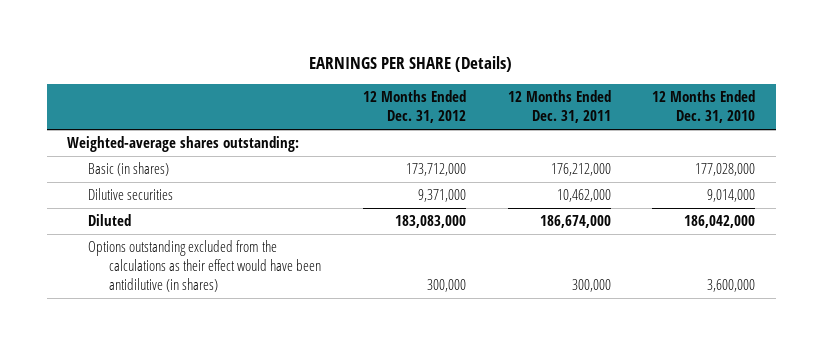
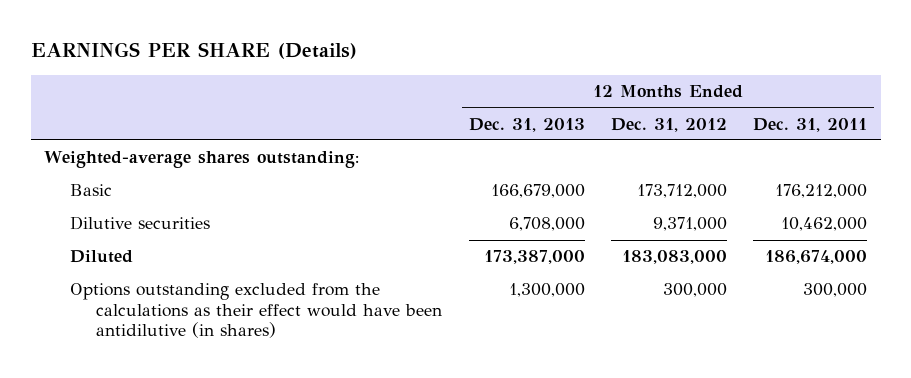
- | 12 Months Ended Dec. 31, 2012 | 12 Months Ended Dec. 31, 2011 | 12 Months Ended Dec. 31, 2010
+ | 12 Months Ended Dec. 31, 2013 | 12 Months Ended Dec. 31, 2012 | 12 Months Ended Dec. 31, 2011
- Basic (in shares) | 173,712,000 | 176,212,000 | 177,028,000
+ Basic | 166,679,000 | 173,712,000 | 176,212,000

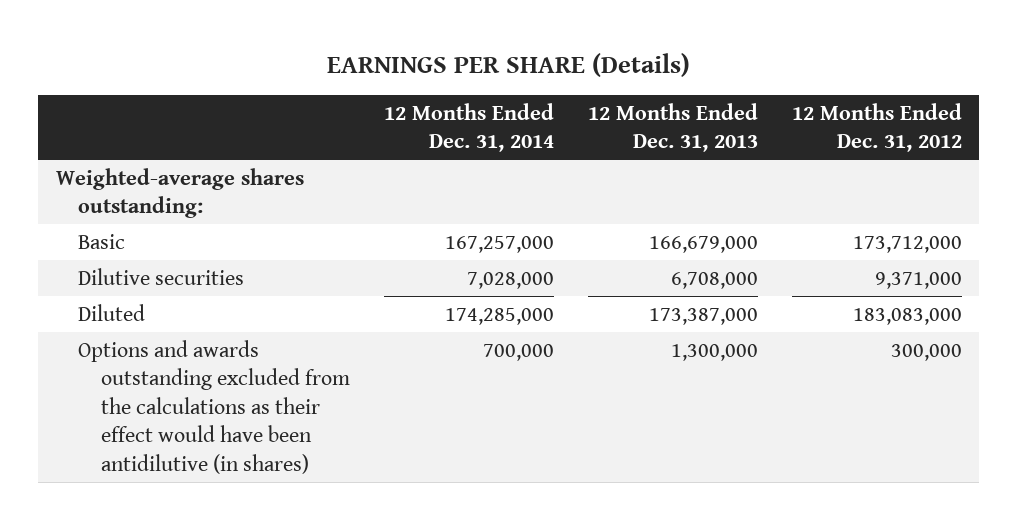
- | 12 Months Ended Dec. 31, 2013 | 12 Months Ended Dec. 31, 2012 | 12 Months Ended Dec. 31, 2011
+ | 12 Months Ended Dec. 31, 2014 | 12 Months Ended Dec. 31, 2013 | 12 Months Ended Dec. 31, 2012
- Options outstanding excluded from the calculations as their effect would have been antidilutive (in shares) | 1,300,000 | 300,000 | 300,000
+ Options and awards outstanding excluded from the calculations as their effect would have been antidilutive (in shares) | 700,000 | 1,300,000 | 300,000

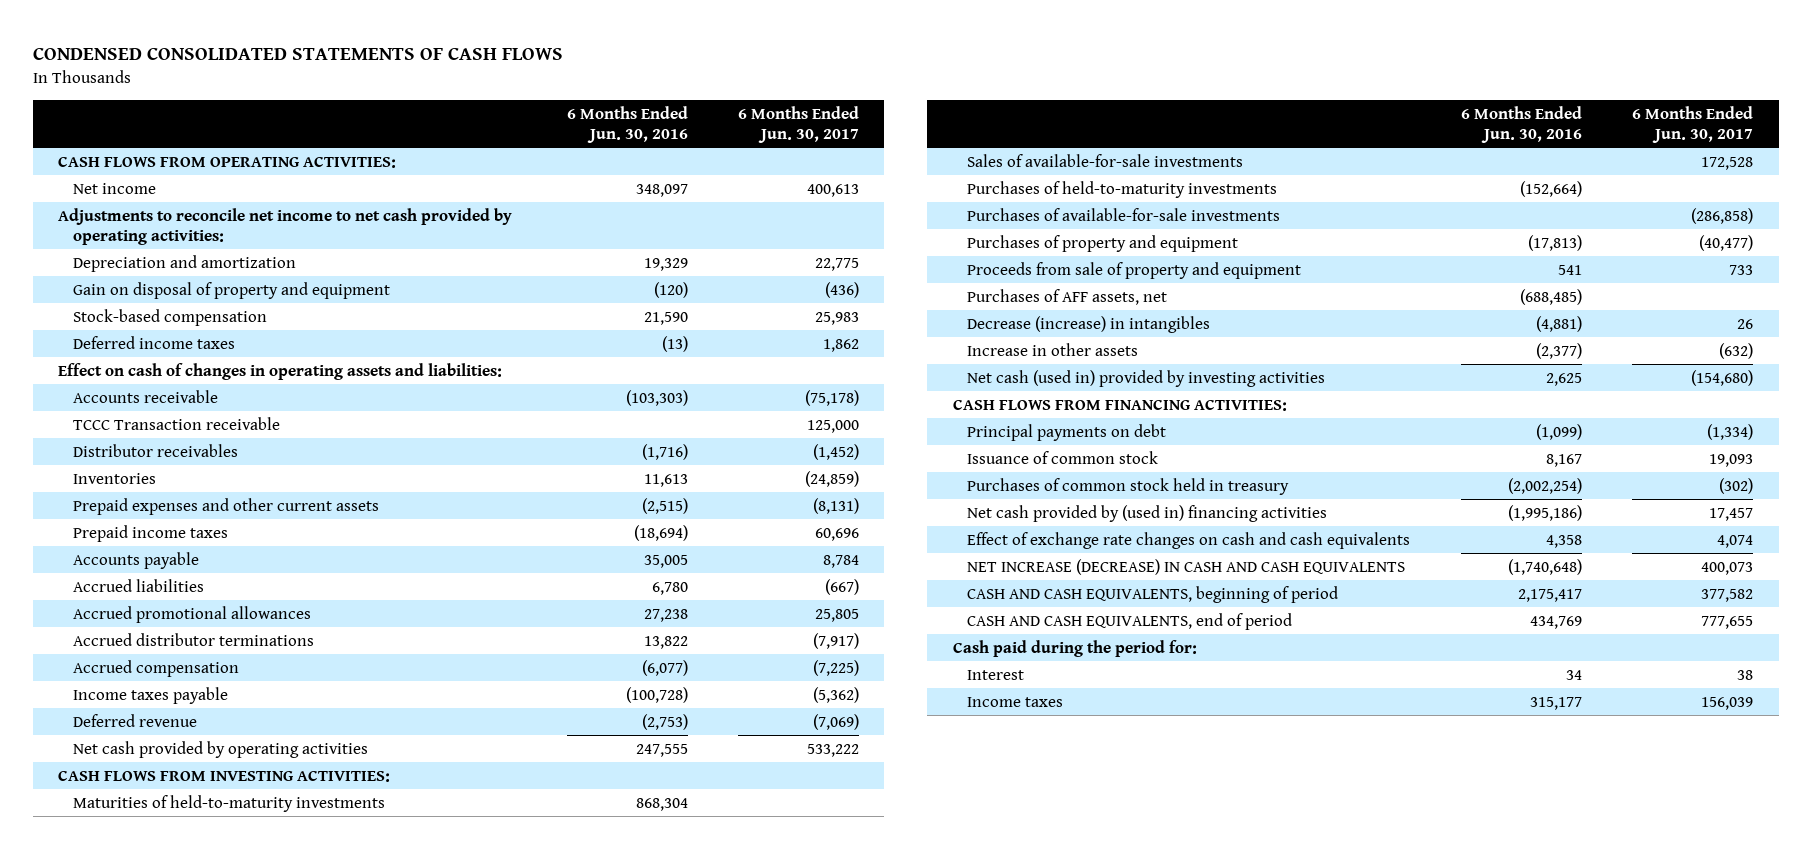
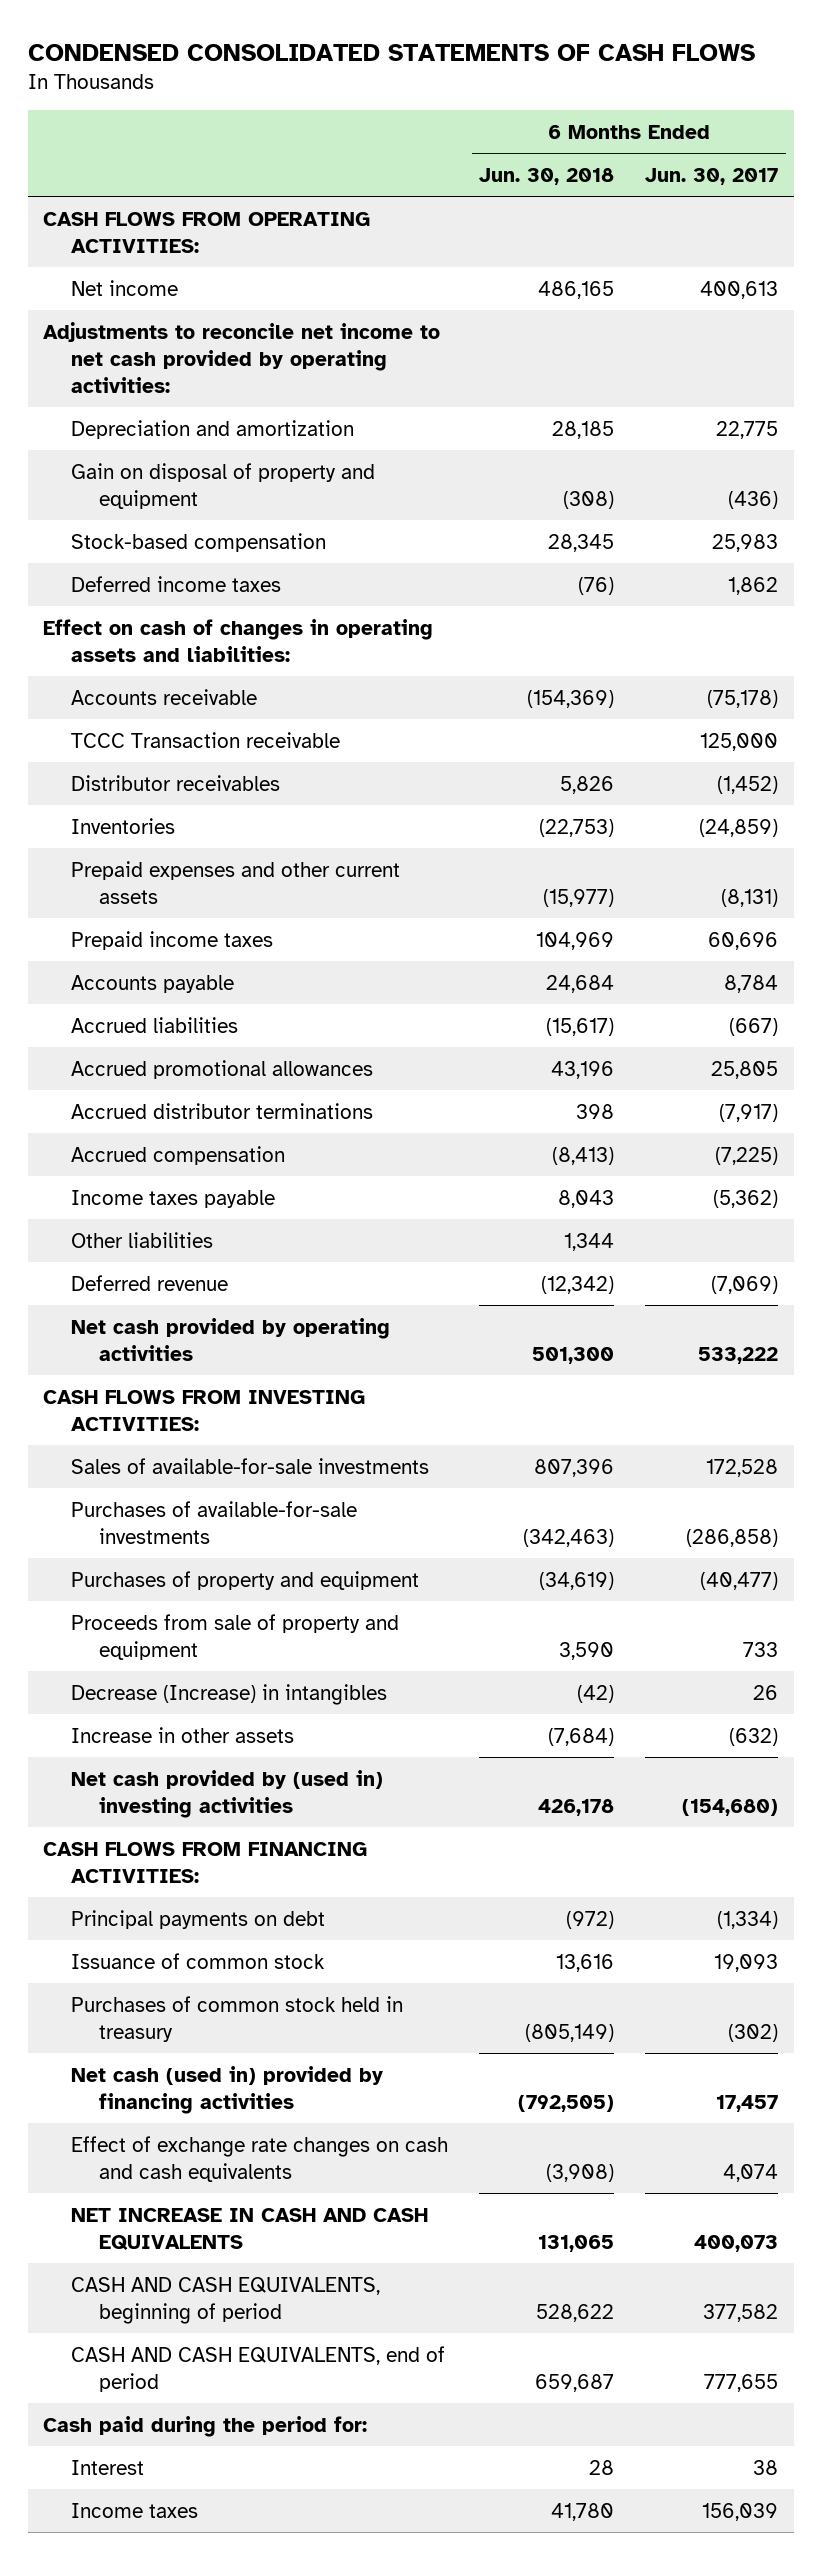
- | 6 Months Ended Jun. 30, 2016 | 6 Months Ended Jun. 30, 2017
+ | 6 Months Ended Jun. 30, 2018 | 6 Months Ended Jun. 30, 2017
+ Other liabilities | 1,344 |
- Maturities of held-to-maturity investments | 868,304 |
- Purchases of held-to-maturity investments | (152,664) |
- Purchases of AFF assets, net | (688,485) |
- Decrease (increase) in intangibles | (4,881) | 26
+ Decrease (Increase) in intangibles | (42) | 26
- Net cash (used in) provided by investing activities | 2,625 | (154,680)
+ Net cash provided by (used in) investing activities | 426,178 | (154,680)
- Net cash provided by (used in) financing activities | (1,995,186) | 17,457
+ Net cash (used in) provided by financing activities | (792,505) | 17,457
- NET INCREASE (DECREASE) IN CASH AND CASH EQUIVALENTS | (1,740,648) | 400,073
+ NET INCREASE IN CASH AND CASH EQUIVALENTS | 131,065 | 400,073

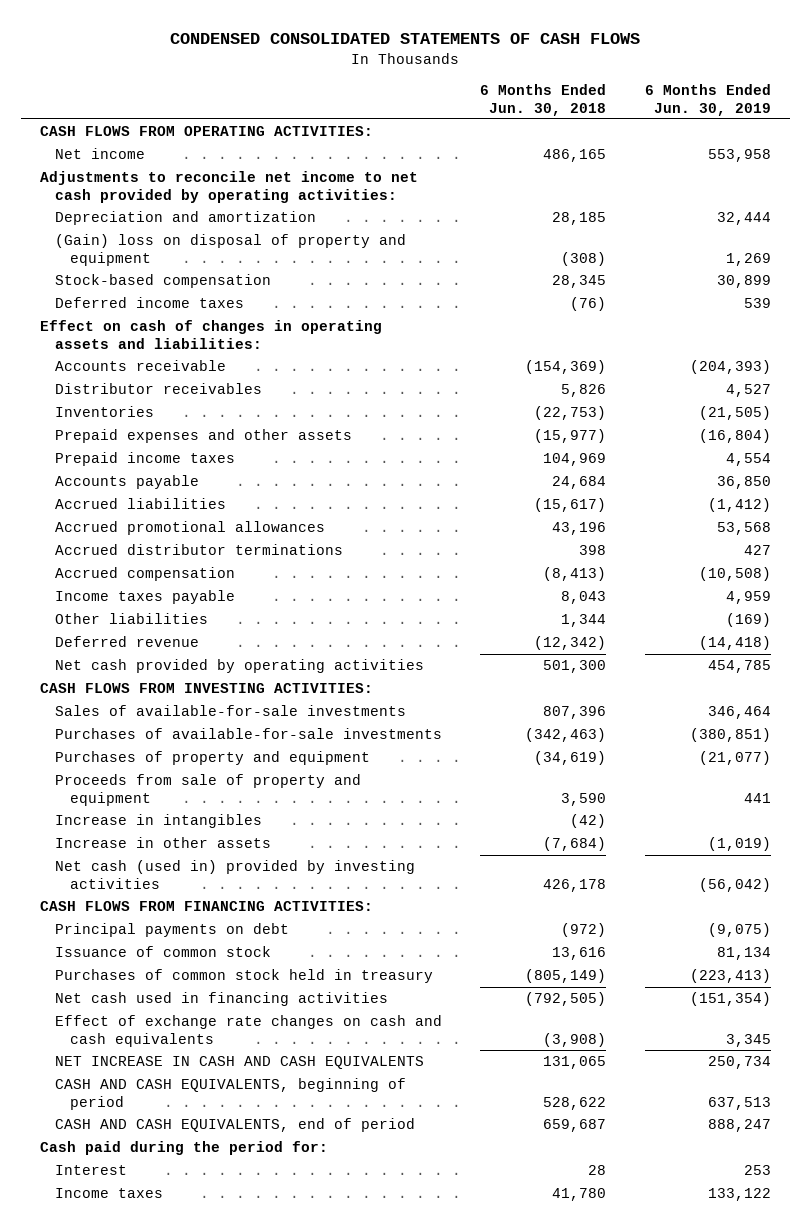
- | 6 Months Ended Jun. 30, 2018 | 6 Months Ended Jun. 30, 2017
+ | 6 Months Ended Jun. 30, 2018 | 6 Months Ended Jun. 30, 2019
- Gain on disposal of property and equipment | (308) | (436)
+ (Gain) loss on disposal of property and equipment | (308) | 1,269
- TCCC Transaction receivable | | 125,000
- Prepaid expenses and other current assets | (15,977) | (8,131)
+ Prepaid expenses and other assets | (15,977) | (16,804)
- Decrease (Increase) in intangibles | (42) | 26
+ Increase in intangibles | (42) |
- Net cash provided by (used in) investing activities | 426,178 | (154,680)
+ Net cash (used in) provided by investing activities | 426,178 | (56,042)
- Net cash (used in) provided by financing activities | (792,505) | 17,457
+ Net cash used in financing activities | (792,505) | (151,354)

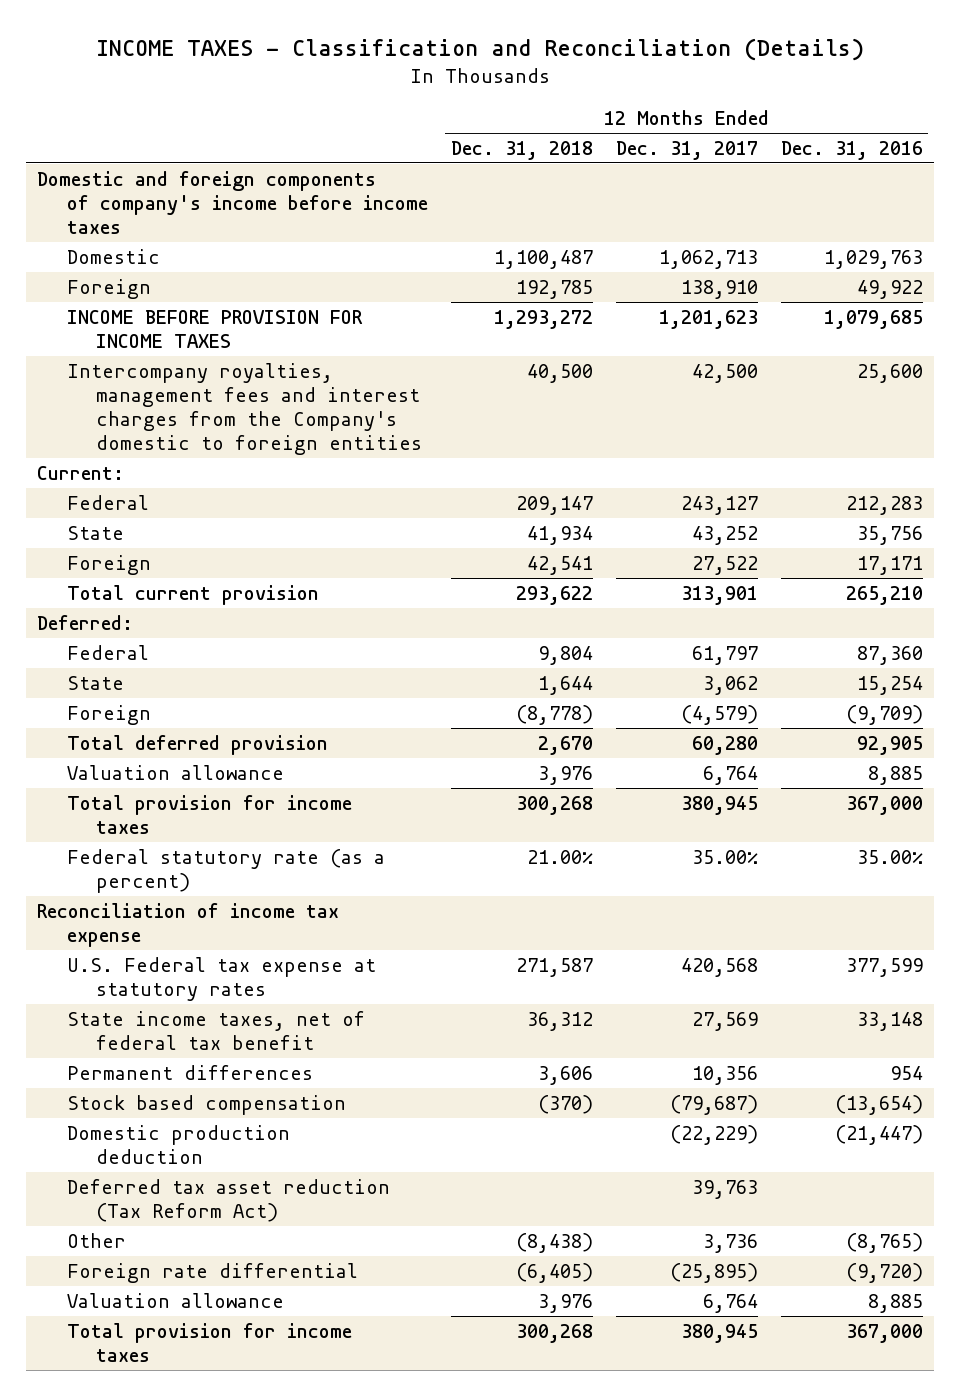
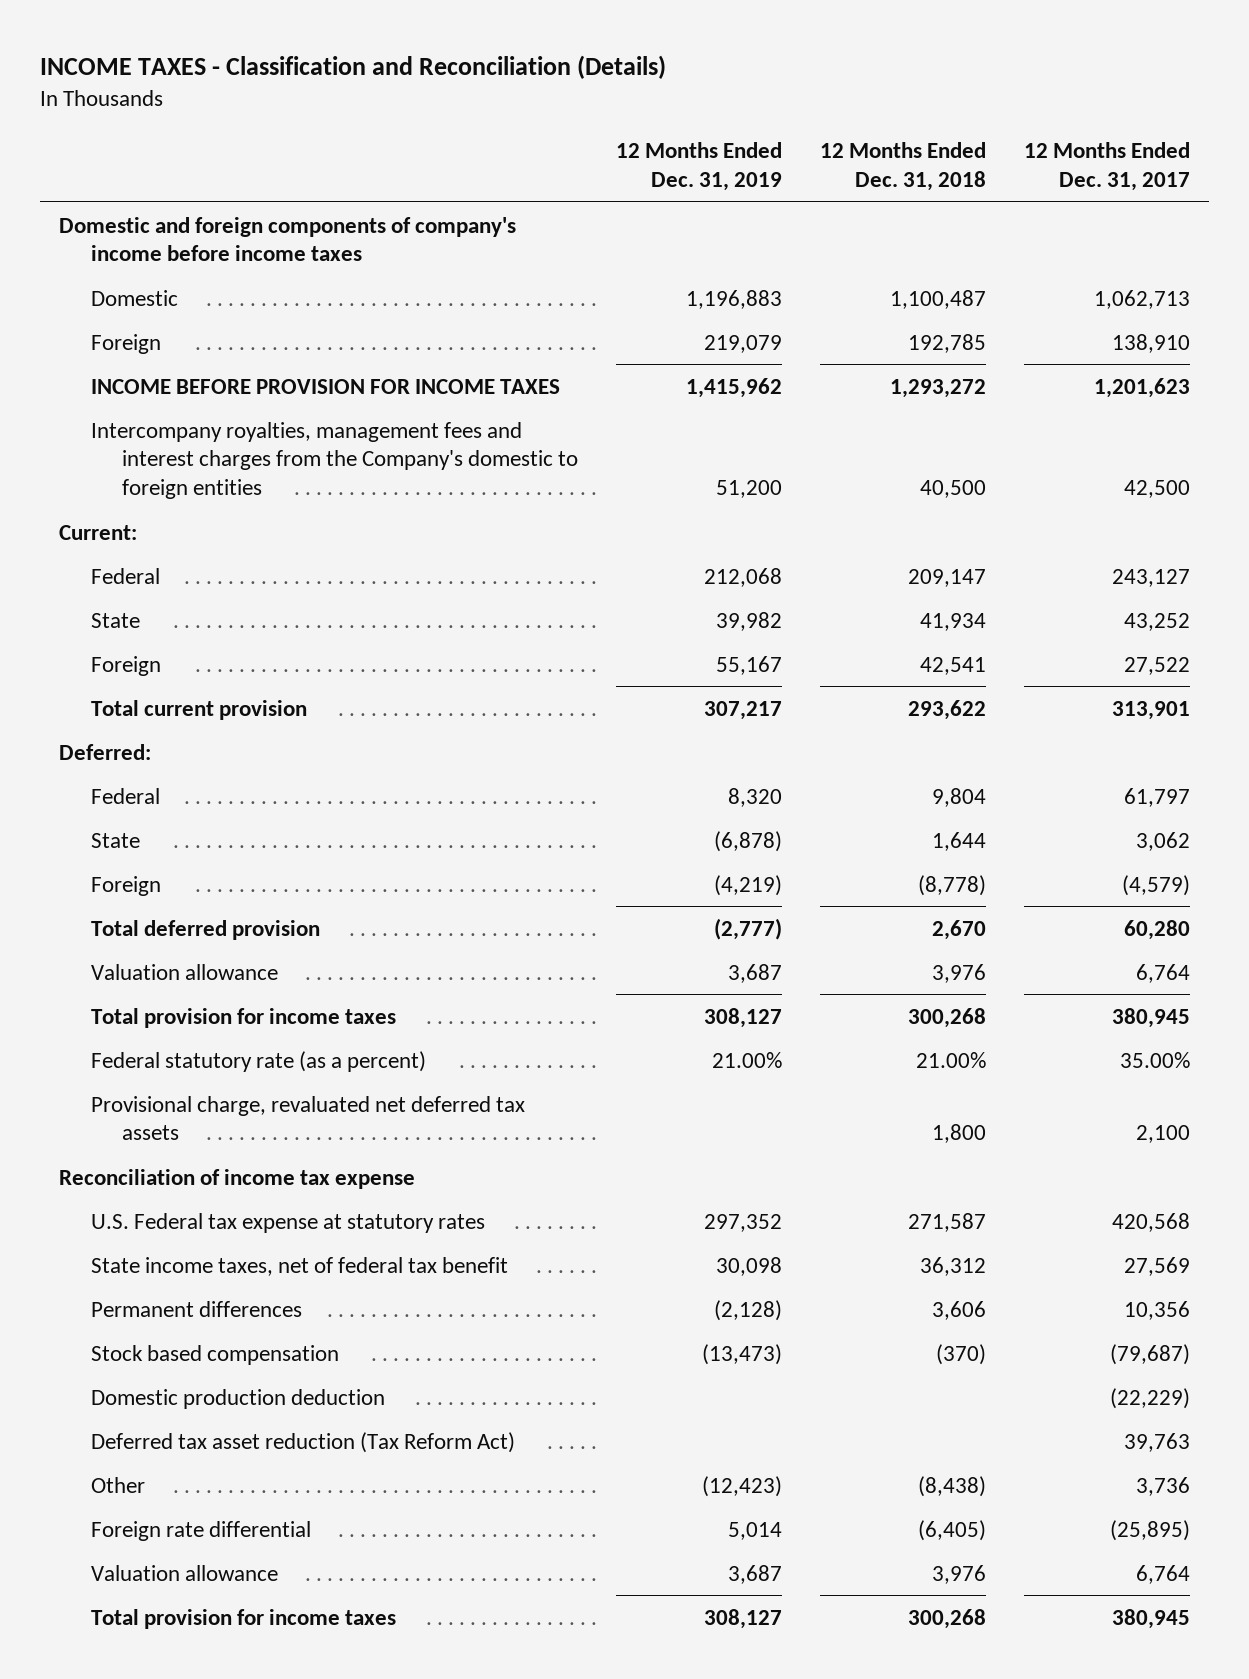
- | 12 Months Ended Dec. 31, 2018 | 12 Months Ended Dec. 31, 2017 | 12 Months Ended Dec. 31, 2016
+ | 12 Months Ended Dec. 31, 2019 | 12 Months Ended Dec. 31, 2018 | 12 Months Ended Dec. 31, 2017
+ Provisional charge, revaluated net deferred tax assets | | 1,800 | 2,100

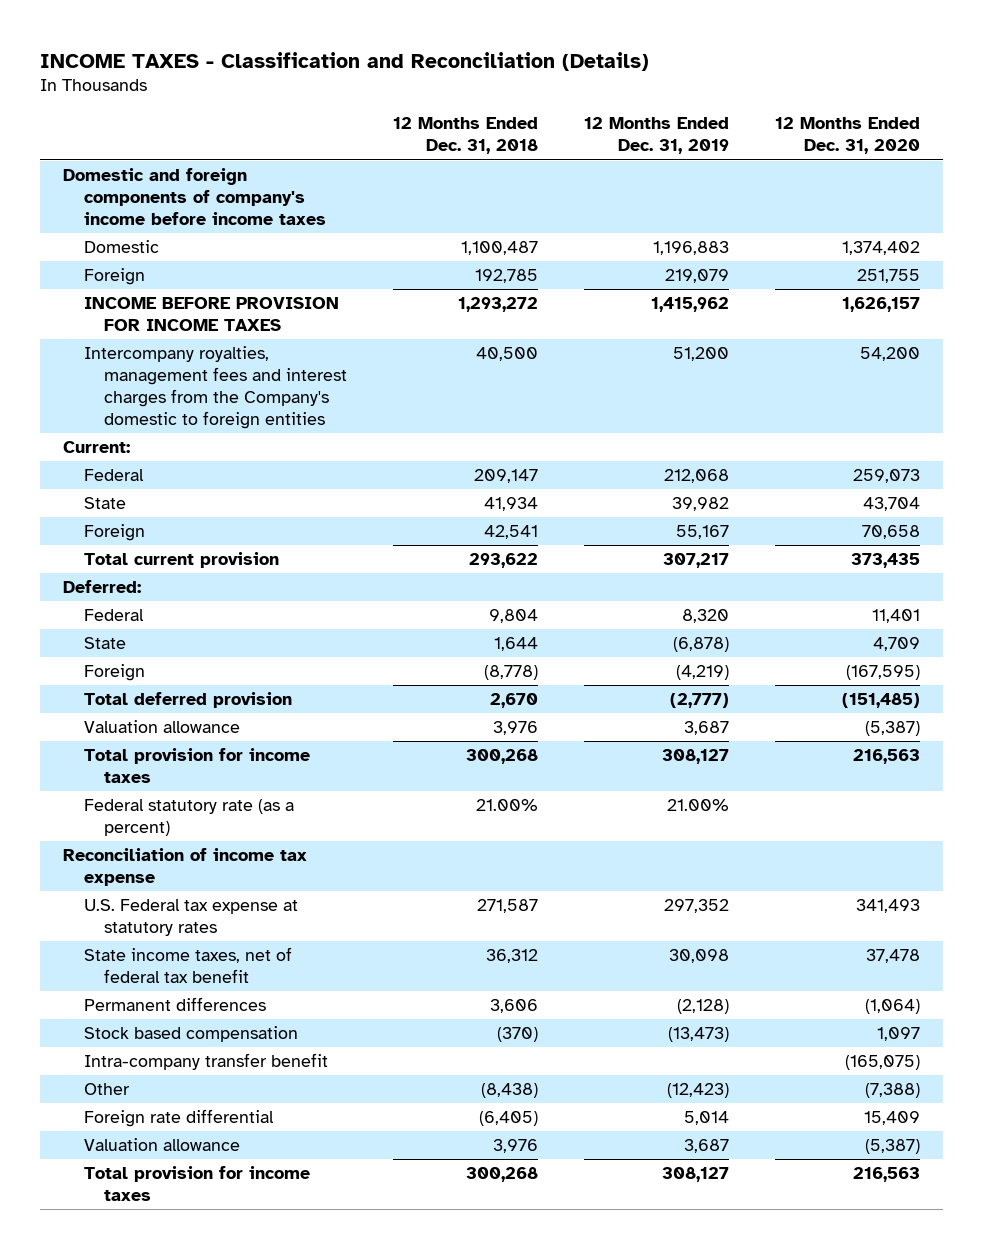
- | 12 Months Ended Dec. 31, 2019 | 12 Months Ended Dec. 31, 2018 | 12 Months Ended Dec. 31, 2017
+ | 12 Months Ended Dec. 31, 2018 | 12 Months Ended Dec. 31, 2019 | 12 Months Ended Dec. 31, 2020
- Provisional charge, revaluated net deferred tax assets | | 1,800 | 2,100
- Domestic production deduction | | | (22,229)
- Deferred tax asset reduction (Tax Reform Act) | | | 39,763
+ Intra-company transfer benefit | | | (165,075)

